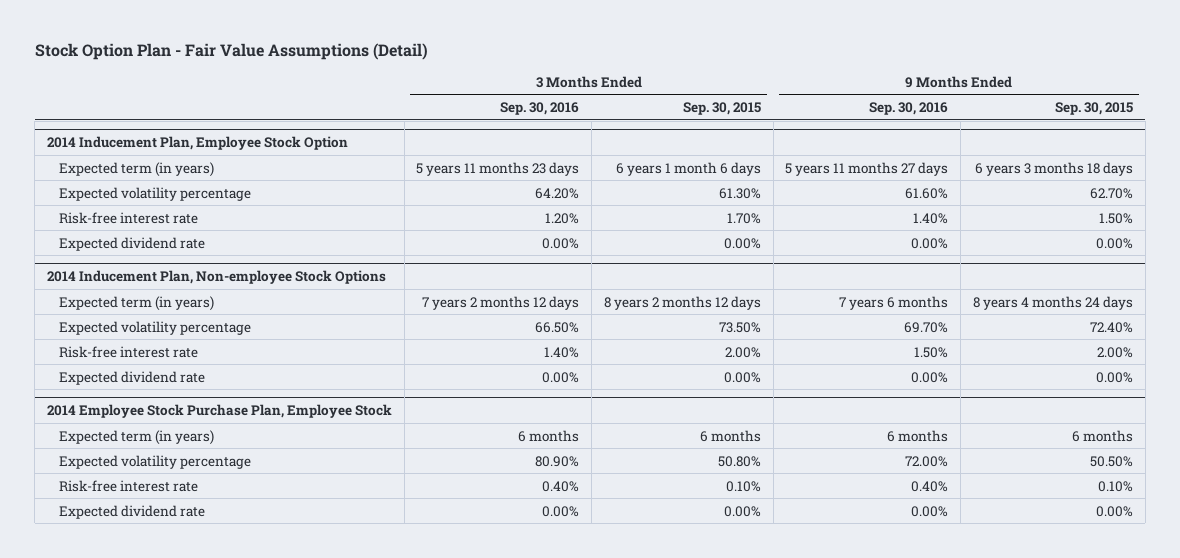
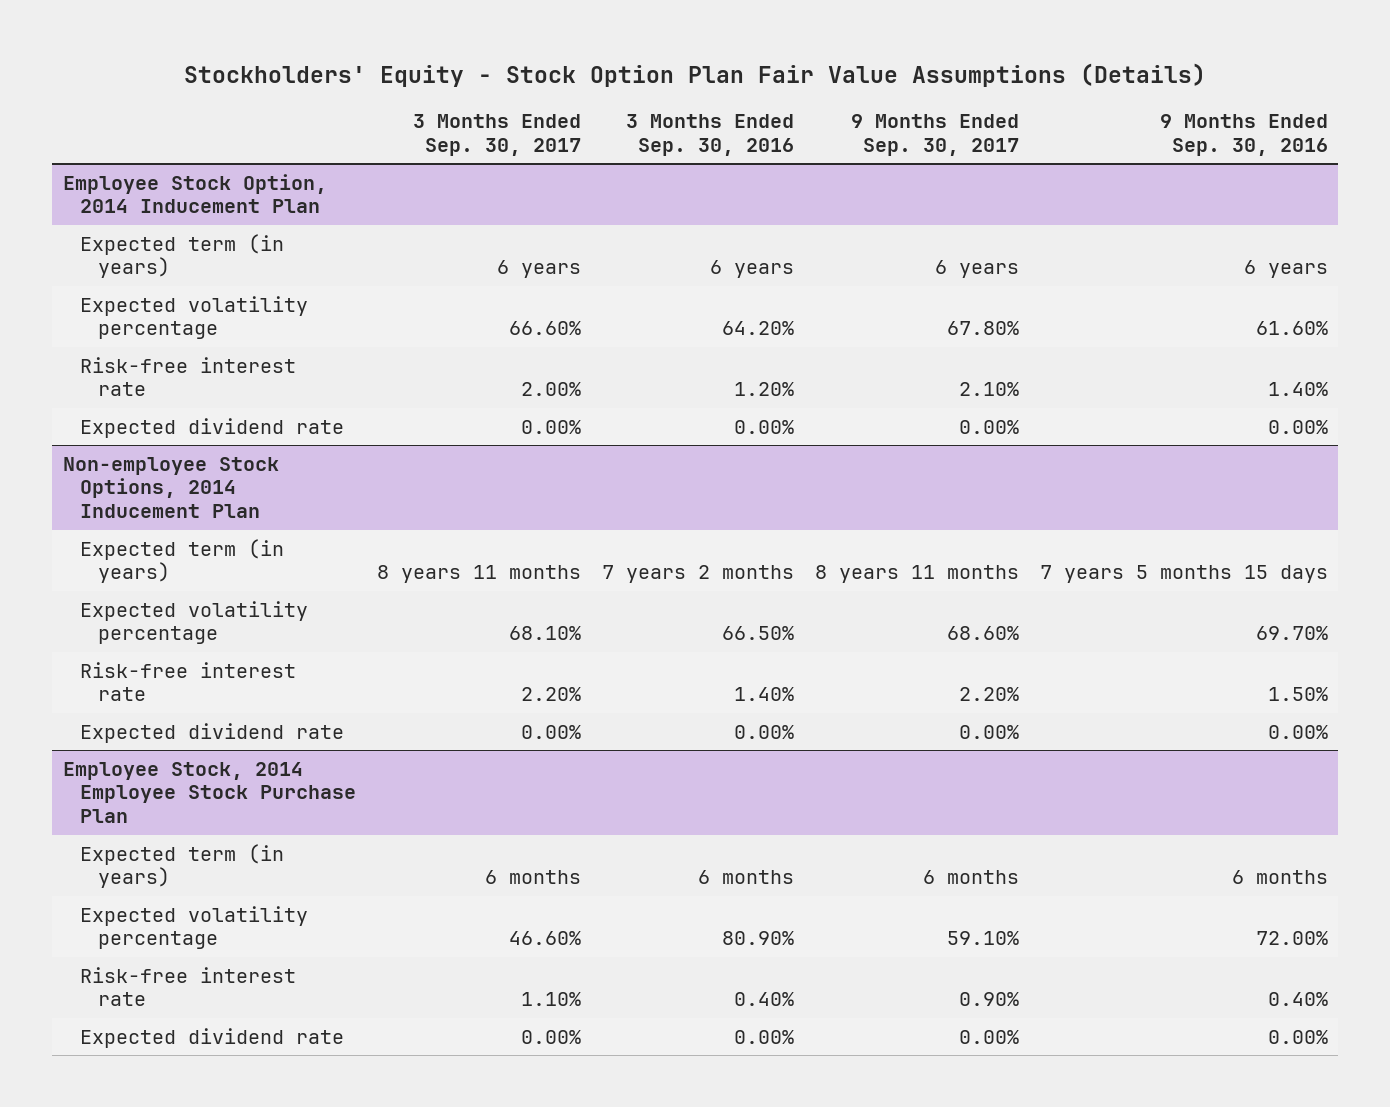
- Stock Option Plan - Fair Value Assumptions (Detail)
+ Stockholders' Equity - Stock Option Plan Fair Value Assumptions (Details)
- | 3 Months Ended Sep. 30, 2016 | 3 Months Ended Sep. 30, 2015 | 9 Months Ended Sep. 30, 2016 | 9 Months Ended Sep. 30, 2015
+ | 3 Months Ended Sep. 30, 2017 | 3 Months Ended Sep. 30, 2016 | 9 Months Ended Sep. 30, 2017 | 9 Months Ended Sep. 30, 2016
- 2014 Inducement Plan, Employee Stock Option
- Expected term (in years) | 5 years 11 months 23 days | 6 years 1 month 6 days | 5 years 11 months 27 days | 6 years 3 months 18 days
+ Employee Stock Option, 2014 Inducement Plan
+ Expected term (in years) | 6 years | 6 years | 6 years | 6 years
- 2014 Inducement Plan, Non-employee Stock Options
- Expected term (in years) | 7 years 2 months 12 days | 8 years 2 months 12 days | 7 years 6 months | 8 years 4 months 24 days
+ Non-employee Stock Options, 2014 Inducement Plan
+ Expected term (in years) | 8 years 11 months | 7 years 2 months | 8 years 11 months | 7 years 5 months 15 days
- 2014 Employee Stock Purchase Plan, Employee Stock
+ Employee Stock, 2014 Employee Stock Purchase Plan

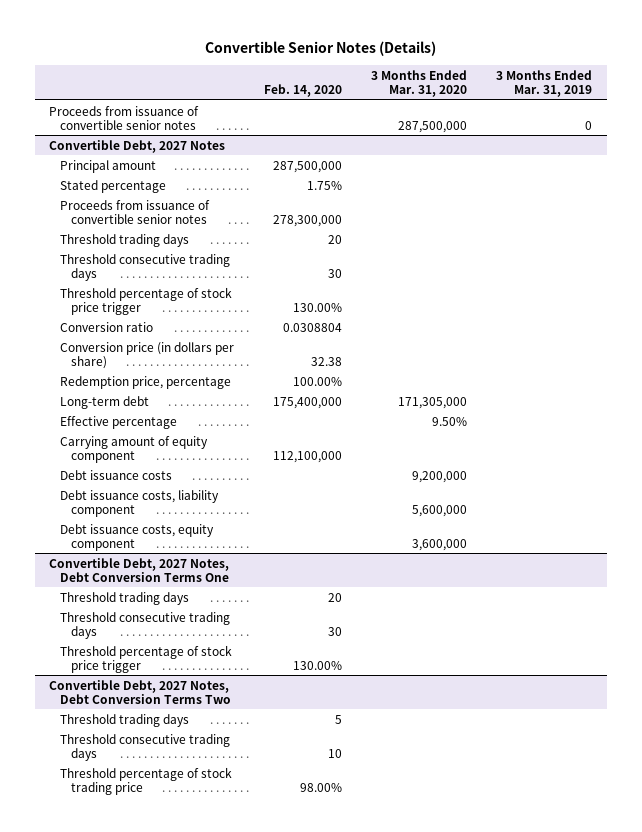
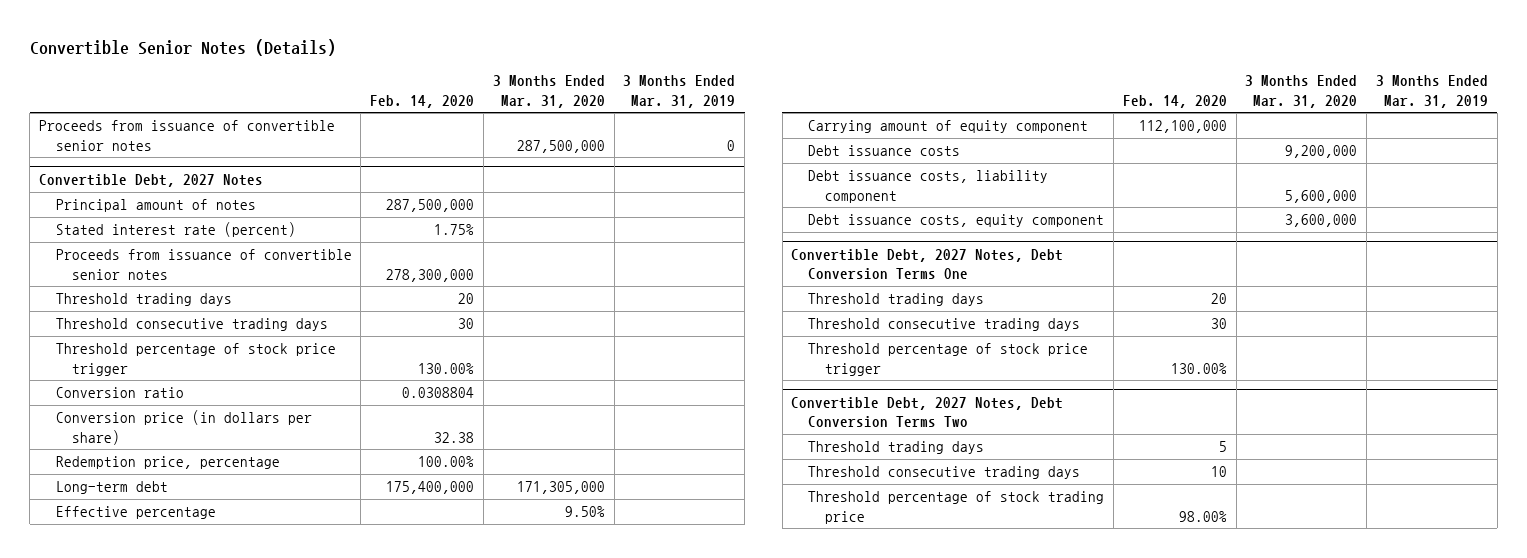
@ Convertible Debt, 2027 Notes
- Principal amount | 287,500,000 | |
- Stated percentage | 1.75% | |
+ Principal amount of notes | 287,500,000 | |
+ Stated interest rate (percent) | 1.75% | |

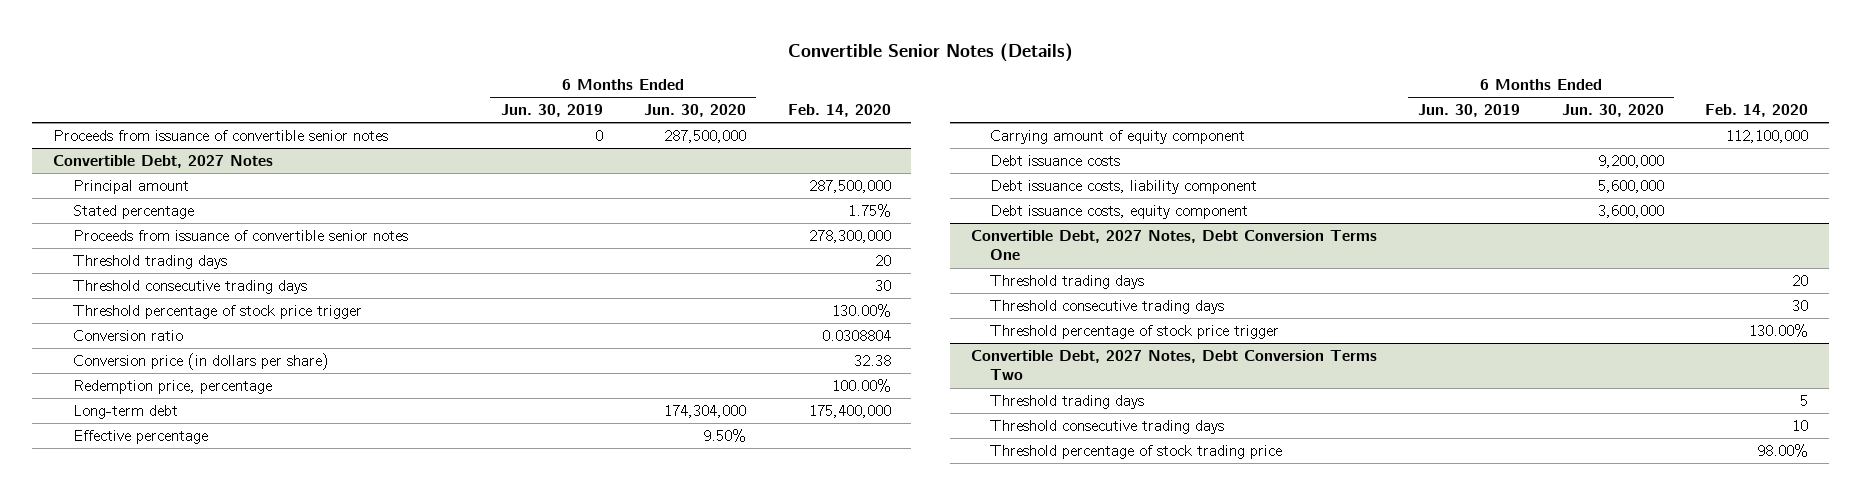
- | Feb. 14, 2020 | 3 Months Ended Mar. 31, 2020 | 3 Months Ended Mar. 31, 2019
+ | 6 Months Ended Jun. 30, 2019 | 6 Months Ended Jun. 30, 2020 | Feb. 14, 2020
@ Convertible Debt, 2027 Notes
- Principal amount of notes | 287,500,000 | |
- Stated interest rate (percent) | 1.75% | |
+ Principal amount | | | 287,500,000
+ Stated percentage | | | 1.75%

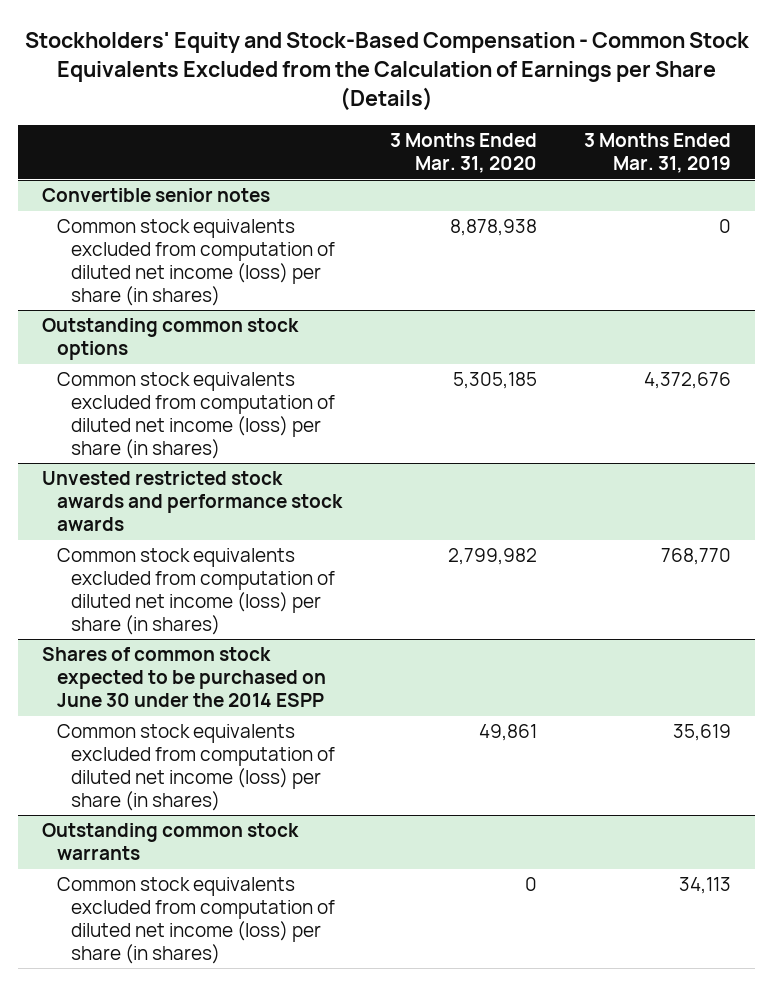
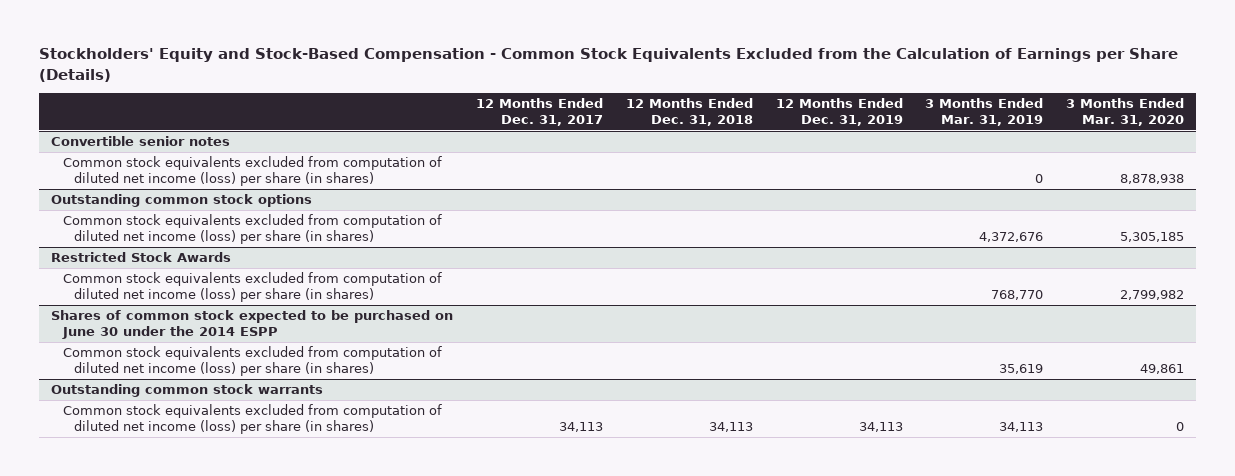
- | 3 Months Ended Mar. 31, 2020 | 3 Months Ended Mar. 31, 2019
+ | 12 Months Ended Dec. 31, 2017 | 12 Months Ended Dec. 31, 2018 | 12 Months Ended Dec. 31, 2019 | 3 Months Ended Mar. 31, 2019 | 3 Months Ended Mar. 31, 2020
- Unvested restricted stock awards and performance stock awards
+ Restricted Stock Awards

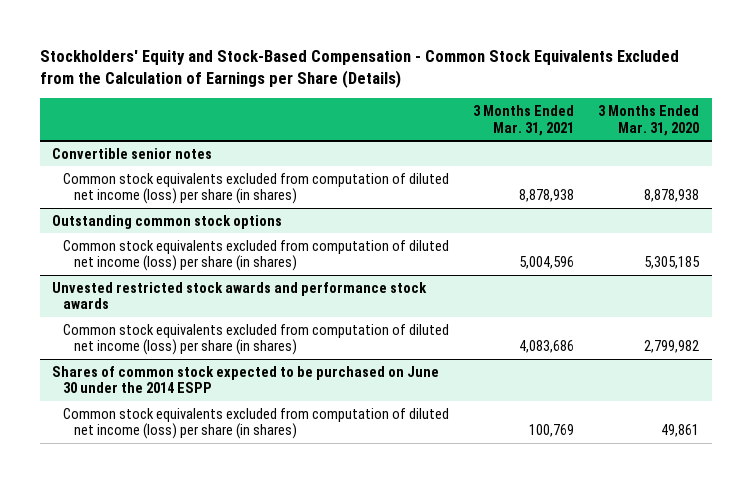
- | 12 Months Ended Dec. 31, 2017 | 12 Months Ended Dec. 31, 2018 | 12 Months Ended Dec. 31, 2019 | 3 Months Ended Mar. 31, 2019 | 3 Months Ended Mar. 31, 2020
+ | 3 Months Ended Mar. 31, 2021 | 3 Months Ended Mar. 31, 2020
- Restricted Stock Awards
+ Unvested restricted stock awards and performance stock awards
- Outstanding common stock warrants
- Common stock equivalents excluded from computation of diluted net income (loss) per share (in shares) | 34,113 | 34,113 | 34,113 | 34,113 | 0

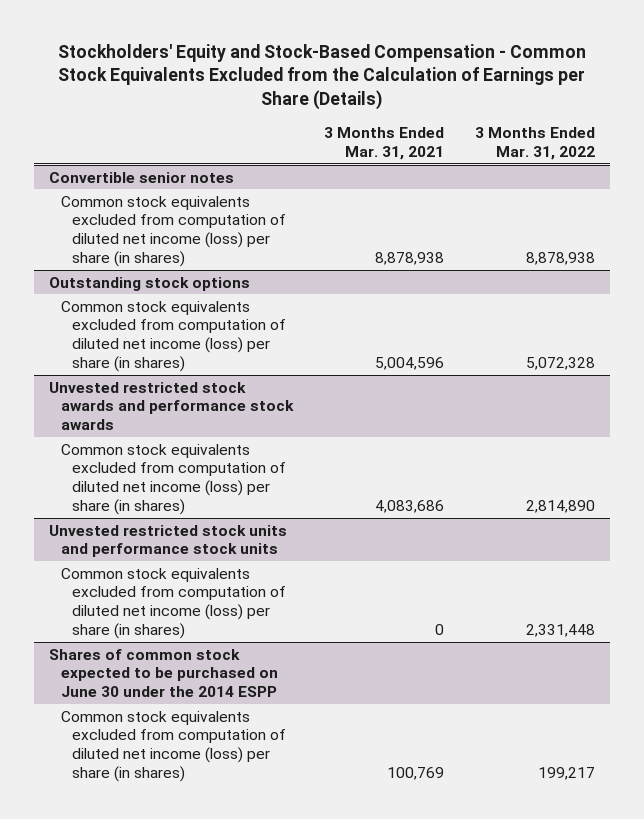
- | 3 Months Ended Mar. 31, 2021 | 3 Months Ended Mar. 31, 2020
+ | 3 Months Ended Mar. 31, 2021 | 3 Months Ended Mar. 31, 2022
- Outstanding common stock options
+ Outstanding stock options
+ Unvested restricted stock units and performance stock units
+ Common stock equivalents excluded from computation of diluted net income (loss) per share (in shares) | 0 | 2,331,448

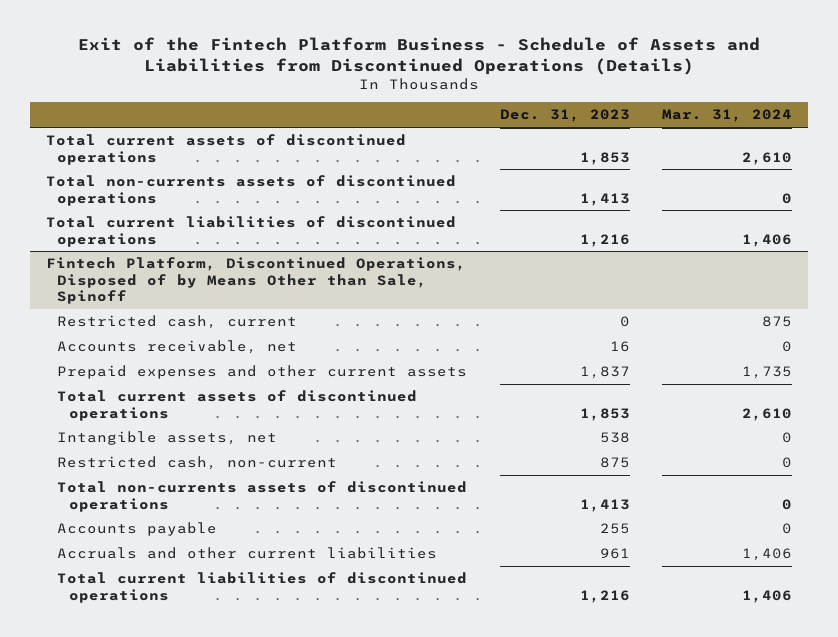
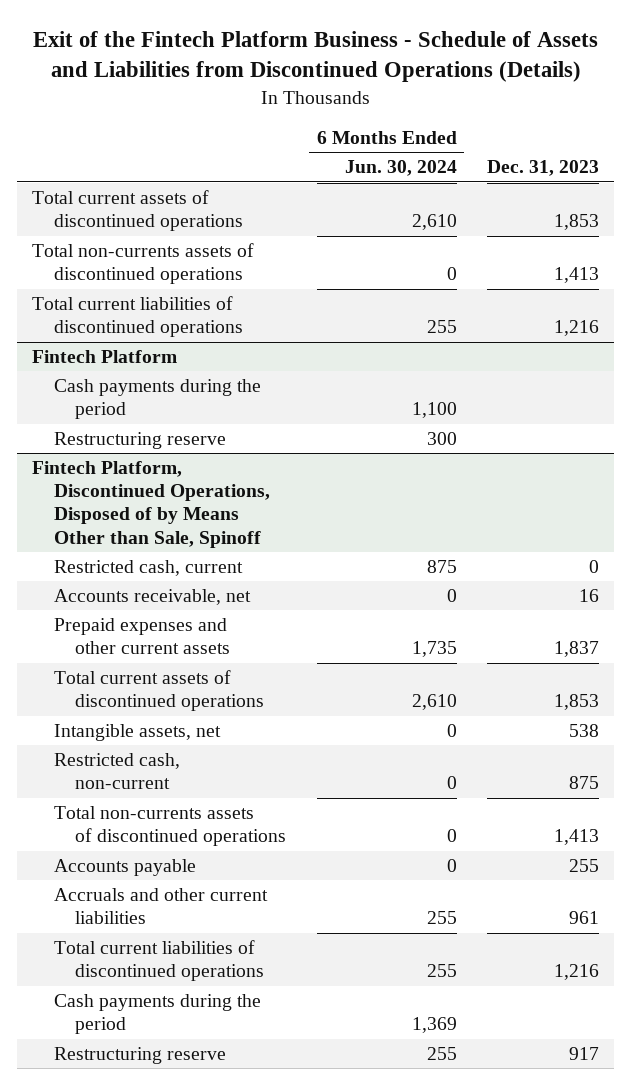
- | Dec. 31, 2023 | Mar. 31, 2024
+ | 6 Months Ended Jun. 30, 2024 | Dec. 31, 2023
+ Fintech Platform
+ Cash payments during the period | 1,100 |
+ Restructuring reserve | 300 |
@ Fintech Platform, Discontinued Operations, Disposed of by Means Other than Sale, Spinoff
+ Cash payments during the period | 1,369 |
+ Restructuring reserve | 255 | 917

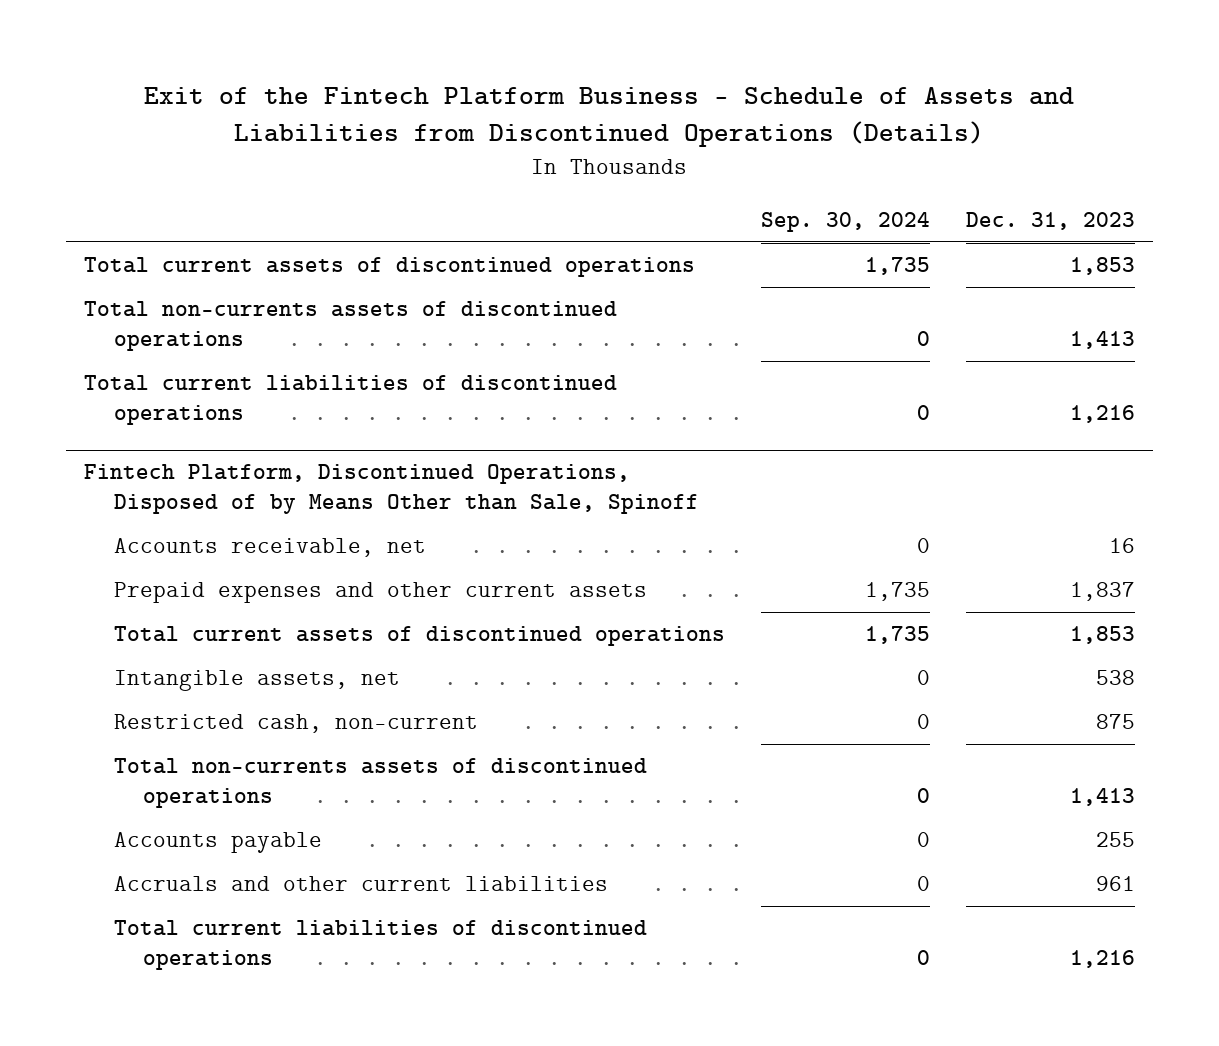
- | 6 Months Ended Jun. 30, 2024 | Dec. 31, 2023
+ | Sep. 30, 2024 | Dec. 31, 2023
- Fintech Platform
- Cash payments during the period | 1,100 |
- Restructuring reserve | 300 |
@ Fintech Platform, Discontinued Operations, Disposed of by Means Other than Sale, Spinoff
- Restricted cash, current | 875 | 0
- Cash payments during the period | 1,369 |
- Restructuring reserve | 255 | 917

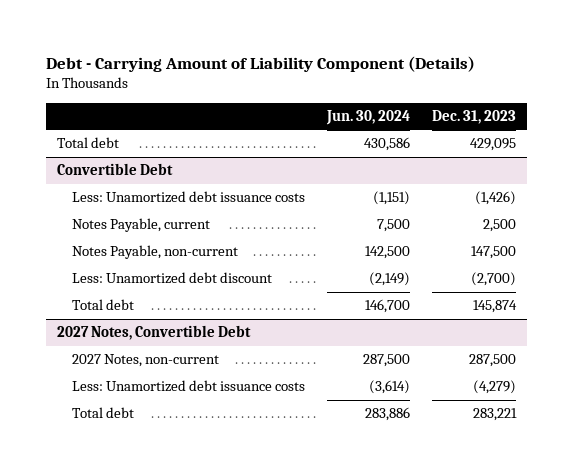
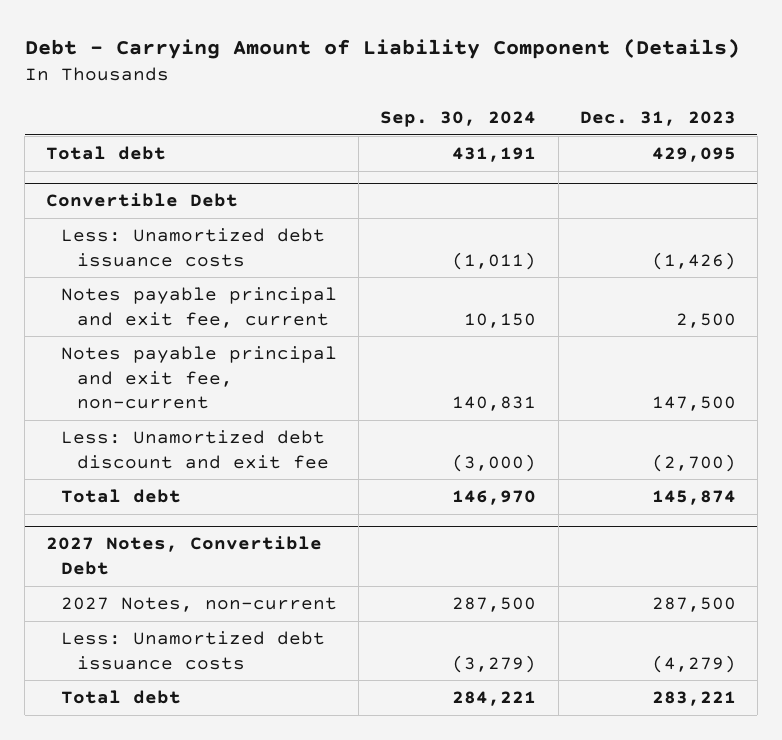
- | Jun. 30, 2024 | Dec. 31, 2023
+ | Sep. 30, 2024 | Dec. 31, 2023
@ Convertible Debt
- Notes Payable, current | 7,500 | 2,500
- Notes Payable, non-current | 142,500 | 147,500
- Less: Unamortized debt discount | (2,149) | (2,700)
+ Notes payable principal and exit fee, current | 10,150 | 2,500
+ Notes payable principal and exit fee, non-current | 140,831 | 147,500
+ Less: Unamortized debt discount and exit fee | (3,000) | (2,700)

